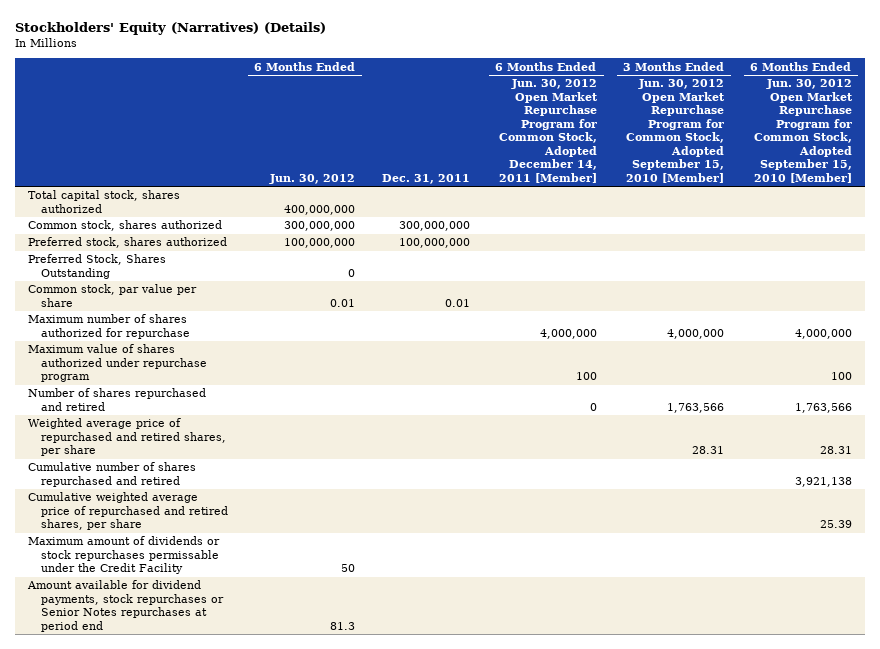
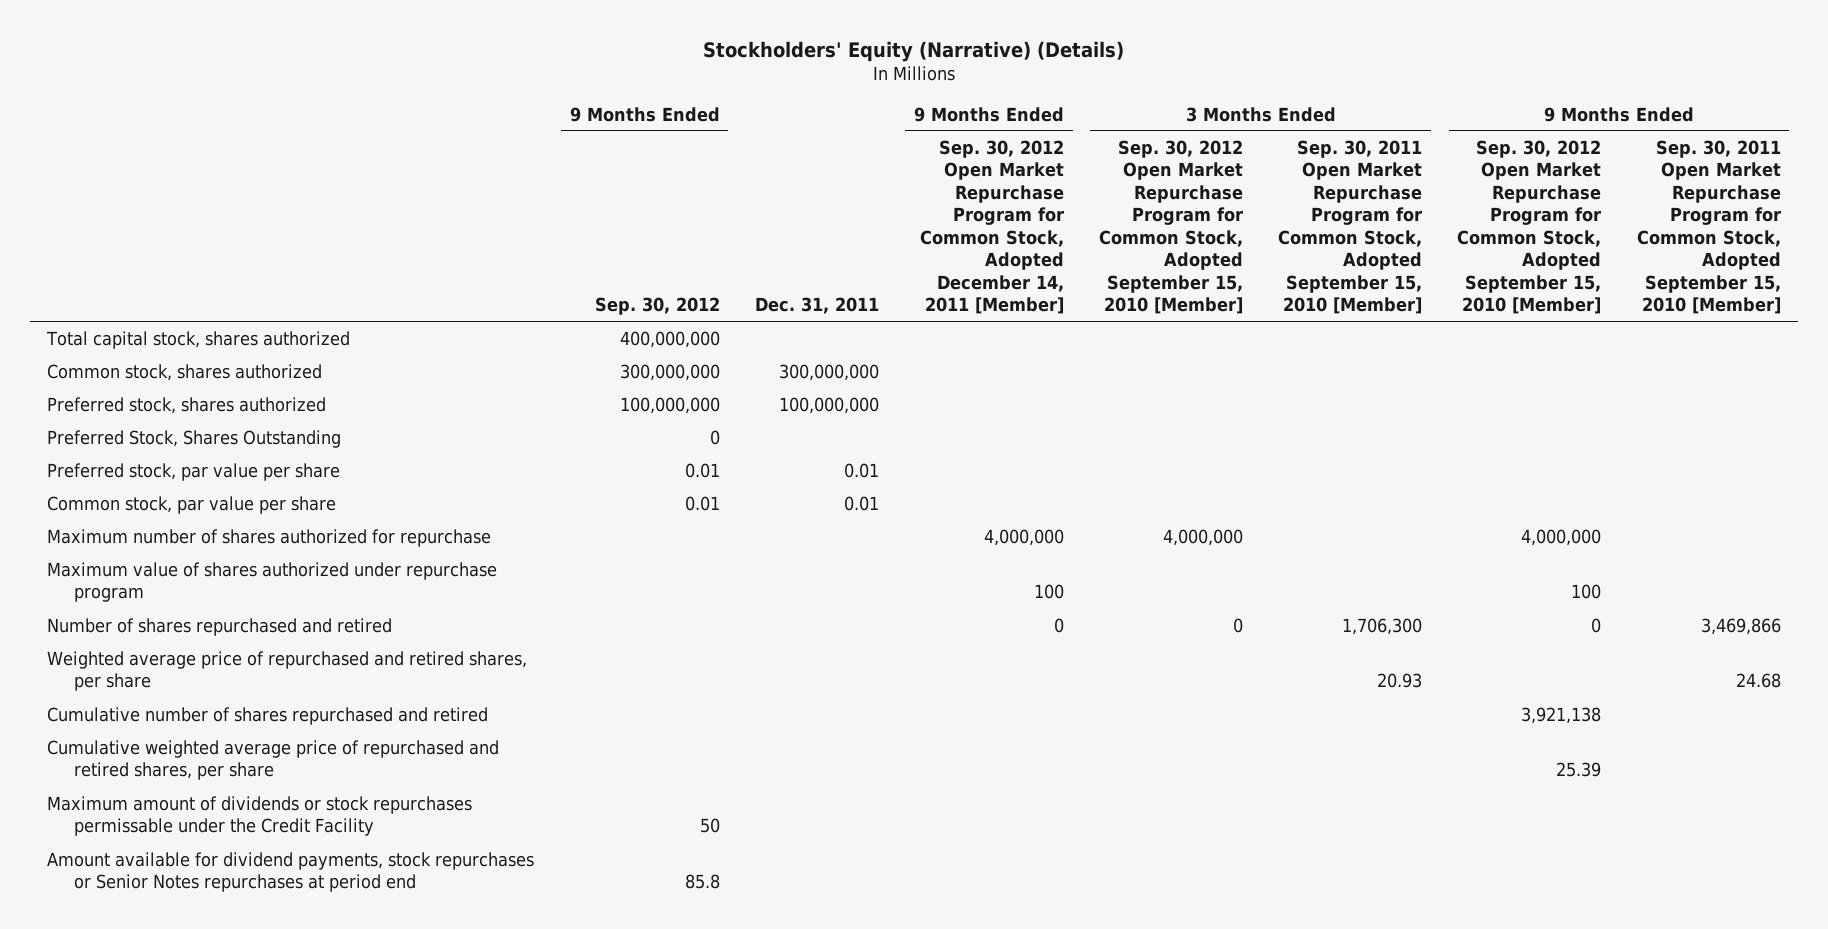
- Stockholders' Equity (Narratives) (Details)
+ Stockholders' Equity (Narrative) (Details)
- | 6 Months Ended Jun. 30, 2012 | Dec. 31, 2011 | 6 Months Ended Jun. 30, 2012 Open Market Repurchase Program for Common Stock, Adopted December 14, 2011 [Member] | 3 Months Ended Jun. 30, 2012 Open Market Repurchase Program for Common Stock, Adopted September 15, 2010 [Member] | 6 Months Ended Jun. 30, 2012 Open Market Repurchase Program for Common Stock, Adopted September 15, 2010 [Member]
+ | 9 Months Ended Sep. 30, 2012 | Dec. 31, 2011 | 9 Months Ended Sep. 30, 2012 Open Market Repurchase Program for Common Stock, Adopted December 14, 2011 [Member] | 3 Months Ended Sep. 30, 2012 Open Market Repurchase Program for Common Stock, Adopted September 15, 2010 [Member] | 3 Months Ended Sep. 30, 2011 Open Market Repurchase Program for Common Stock, Adopted September 15, 2010 [Member] | 9 Months Ended Sep. 30, 2012 Open Market Repurchase Program for Common Stock, Adopted September 15, 2010 [Member] | 9 Months Ended Sep. 30, 2011 Open Market Repurchase Program for Common Stock, Adopted September 15, 2010 [Member]
+ Preferred stock, par value per share | 0.01 | 0.01 | | | | |

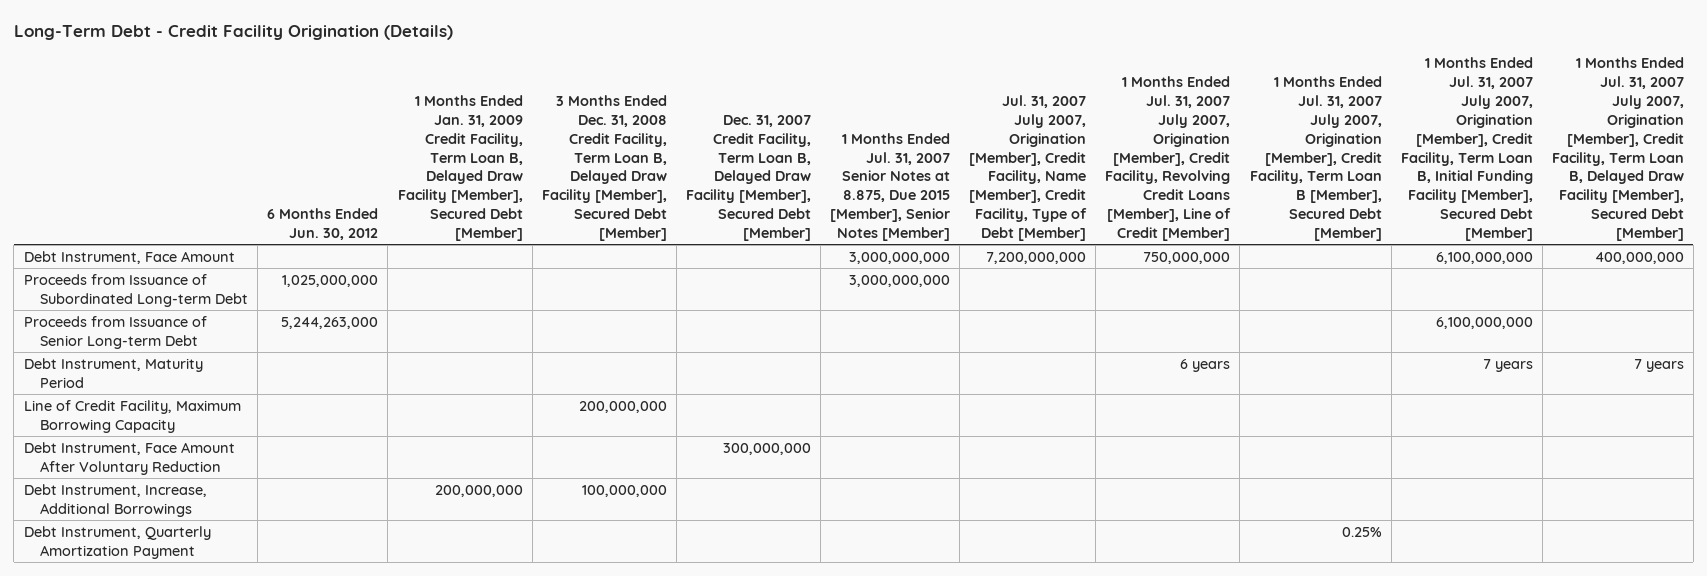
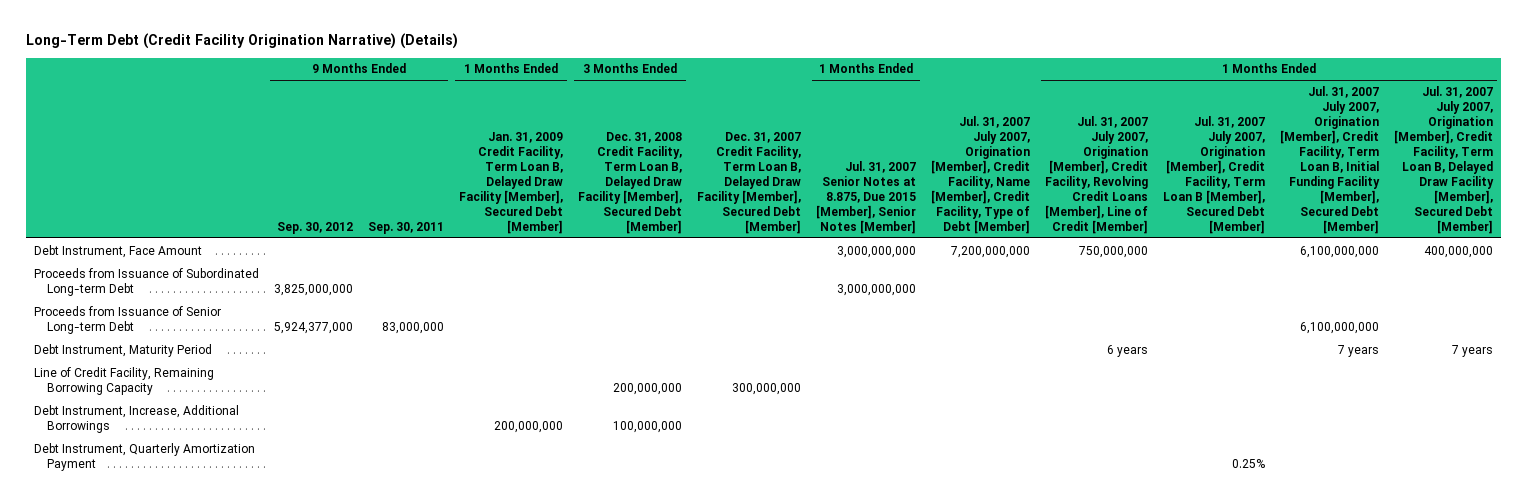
- Long-Term Debt - Credit Facility Origination (Details)
+ Long-Term Debt (Credit Facility Origination Narrative) (Details)
- | 6 Months Ended Jun. 30, 2012 | 1 Months Ended Jan. 31, 2009 Credit Facility, Term Loan B, Delayed Draw Facility [Member], Secured Debt [Member] | 3 Months Ended Dec. 31, 2008 Credit Facility, Term Loan B, Delayed Draw Facility [Member], Secured Debt [Member] | Dec. 31, 2007 Credit Facility, Term Loan B, Delayed Draw Facility [Member], Secured Debt [Member] | 1 Months Ended Jul. 31, 2007 Senior Notes at 8.875, Due 2015 [Member], Senior Notes [Member] | Jul. 31, 2007 July 2007, Origination [Member], Credit Facility, Name [Member], Credit Facility, Type of Debt [Member] | 1 Months Ended Jul. 31, 2007 July 2007, Origination [Member], Credit Facility, Revolving Credit Loans [Member], Line of Credit [Member] | 1 Months Ended Jul. 31, 2007 July 2007, Origination [Member], Credit Facility, Term Loan B [Member], Secured Debt [Member] | 1 Months Ended Jul. 31, 2007 July 2007, Origination [Member], Credit Facility, Term Loan B, Initial Funding Facility [Member], Secured Debt [Member] | 1 Months Ended Jul. 31, 2007 July 2007, Origination [Member], Credit Facility, Term Loan B, Delayed Draw Facility [Member], Secured Debt [Member]
+ | 9 Months Ended Sep. 30, 2012 | 9 Months Ended Sep. 30, 2011 | 1 Months Ended Jan. 31, 2009 Credit Facility, Term Loan B, Delayed Draw Facility [Member], Secured Debt [Member] | 3 Months Ended Dec. 31, 2008 Credit Facility, Term Loan B, Delayed Draw Facility [Member], Secured Debt [Member] | Dec. 31, 2007 Credit Facility, Term Loan B, Delayed Draw Facility [Member], Secured Debt [Member] | 1 Months Ended Jul. 31, 2007 Senior Notes at 8.875, Due 2015 [Member], Senior Notes [Member] | Jul. 31, 2007 July 2007, Origination [Member], Credit Facility, Name [Member], Credit Facility, Type of Debt [Member] | 1 Months Ended Jul. 31, 2007 July 2007, Origination [Member], Credit Facility, Revolving Credit Loans [Member], Line of Credit [Member] | 1 Months Ended Jul. 31, 2007 July 2007, Origination [Member], Credit Facility, Term Loan B [Member], Secured Debt [Member] | 1 Months Ended Jul. 31, 2007 July 2007, Origination [Member], Credit Facility, Term Loan B, Initial Funding Facility [Member], Secured Debt [Member] | 1 Months Ended Jul. 31, 2007 July 2007, Origination [Member], Credit Facility, Term Loan B, Delayed Draw Facility [Member], Secured Debt [Member]
- Line of Credit Facility, Maximum Borrowing Capacity | | | 200,000,000 | | | | | | |
- Debt Instrument, Face Amount After Voluntary Reduction | | | | 300,000,000 | | | | | |
+ Line of Credit Facility, Remaining Borrowing Capacity | | | | 200,000,000 | 300,000,000 | | | | | |

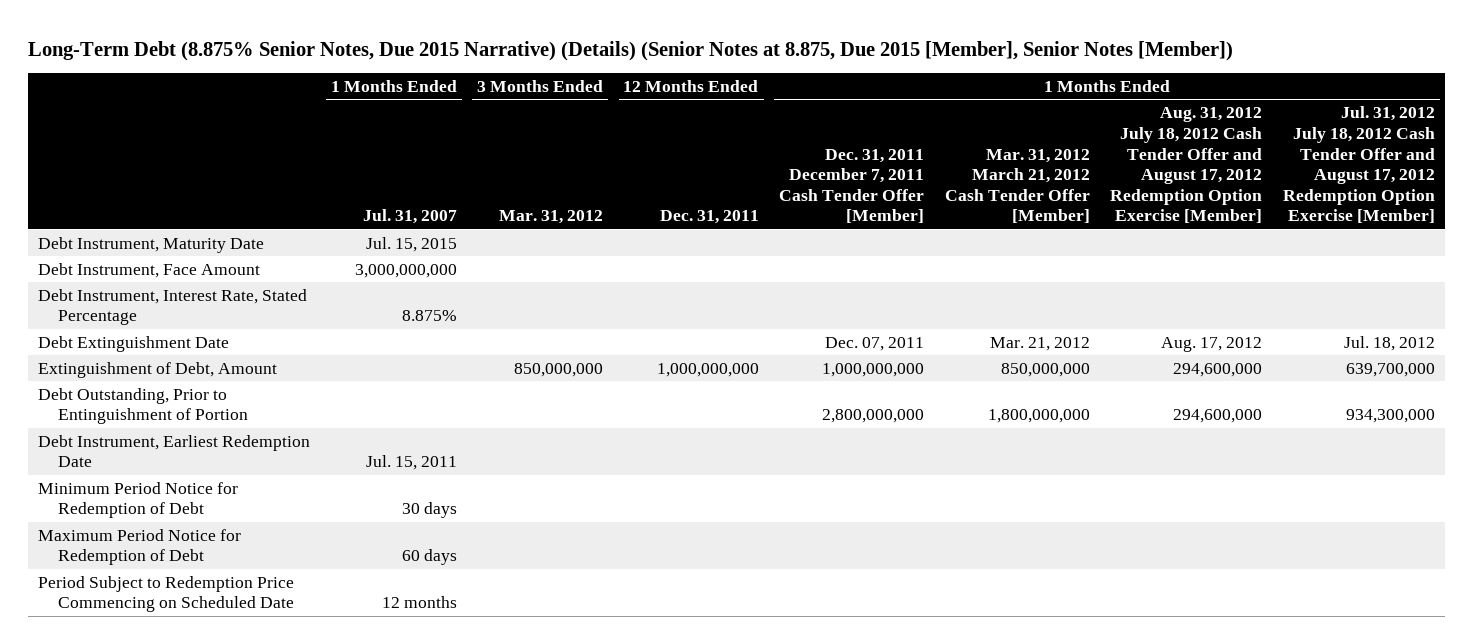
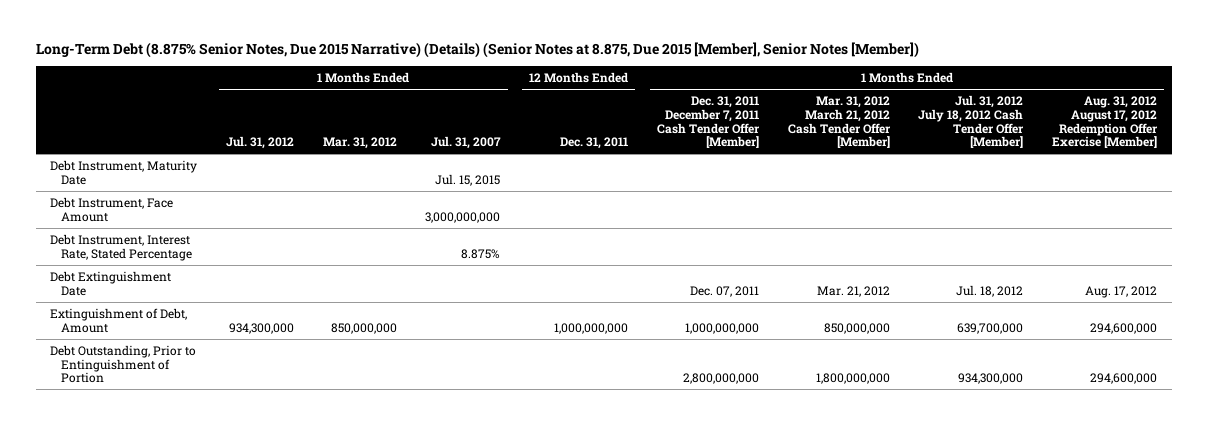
- | 1 Months Ended Jul. 31, 2007 | 3 Months Ended Mar. 31, 2012 | 12 Months Ended Dec. 31, 2011 | 1 Months Ended Dec. 31, 2011 December 7, 2011 Cash Tender Offer [Member] | 1 Months Ended Mar. 31, 2012 March 21, 2012 Cash Tender Offer [Member] | 1 Months Ended Aug. 31, 2012 July 18, 2012 Cash Tender Offer and August 17, 2012 Redemption Option Exercise [Member] | 1 Months Ended Jul. 31, 2012 July 18, 2012 Cash Tender Offer and August 17, 2012 Redemption Option Exercise [Member]
+ | 1 Months Ended Jul. 31, 2012 | 1 Months Ended Mar. 31, 2012 | 1 Months Ended Jul. 31, 2007 | 12 Months Ended Dec. 31, 2011 | 1 Months Ended Dec. 31, 2011 December 7, 2011 Cash Tender Offer [Member] | 1 Months Ended Mar. 31, 2012 March 21, 2012 Cash Tender Offer [Member] | 1 Months Ended Jul. 31, 2012 July 18, 2012 Cash Tender Offer [Member] | 1 Months Ended Aug. 31, 2012 August 17, 2012 Redemption Offer Exercise [Member]
- Debt Instrument, Earliest Redemption Date | Jul. 15, 2011 | | | | | |
- Minimum Period Notice for Redemption of Debt | 30 days | | | | | |
- Maximum Period Notice for Redemption of Debt | 60 days | | | | | |
- Period Subject to Redemption Price Commencing on Scheduled Date | 12 months | | | | | |

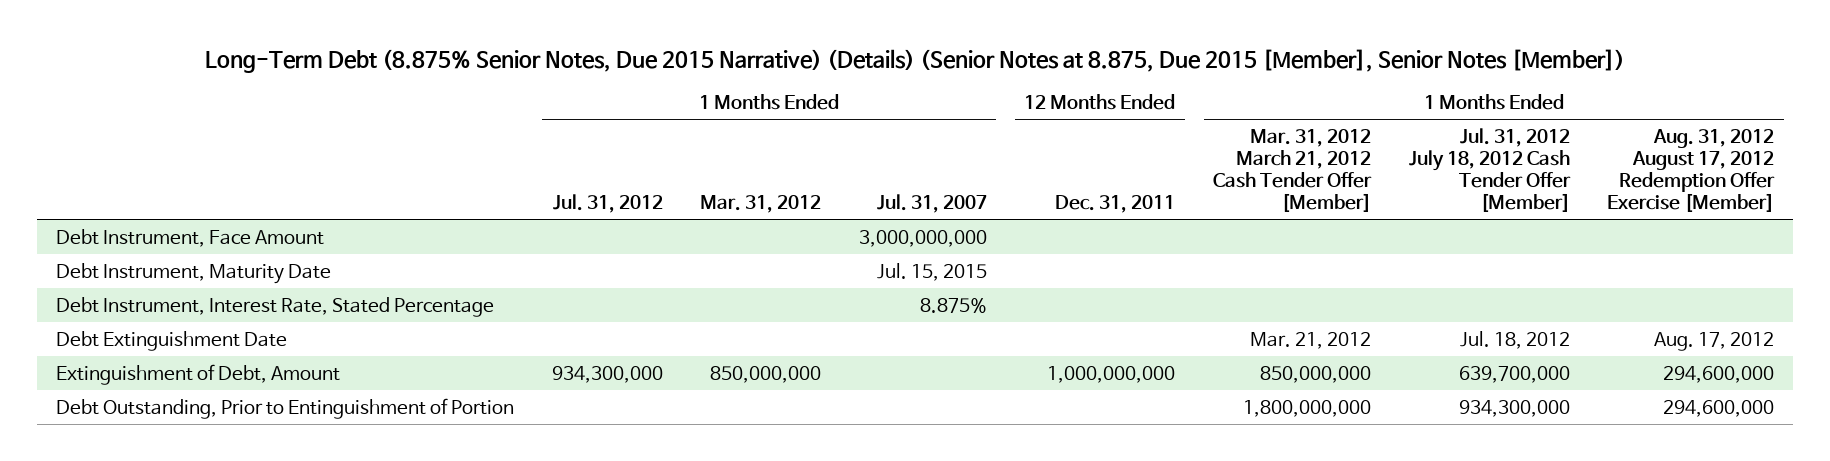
- | 1 Months Ended Jul. 31, 2012 | 1 Months Ended Mar. 31, 2012 | 1 Months Ended Jul. 31, 2007 | 12 Months Ended Dec. 31, 2011 | 1 Months Ended Dec. 31, 2011 December 7, 2011 Cash Tender Offer [Member] | 1 Months Ended Mar. 31, 2012 March 21, 2012 Cash Tender Offer [Member] | 1 Months Ended Jul. 31, 2012 July 18, 2012 Cash Tender Offer [Member] | 1 Months Ended Aug. 31, 2012 August 17, 2012 Redemption Offer Exercise [Member]
+ | 1 Months Ended Jul. 31, 2012 | 1 Months Ended Mar. 31, 2012 | 1 Months Ended Jul. 31, 2007 | 12 Months Ended Dec. 31, 2011 | 1 Months Ended Mar. 31, 2012 March 21, 2012 Cash Tender Offer [Member] | 1 Months Ended Jul. 31, 2012 July 18, 2012 Cash Tender Offer [Member] | 1 Months Ended Aug. 31, 2012 August 17, 2012 Redemption Offer Exercise [Member]
moved down: Debt Instrument, Maturity Date | | | Jul. 15, 2015 | | | |

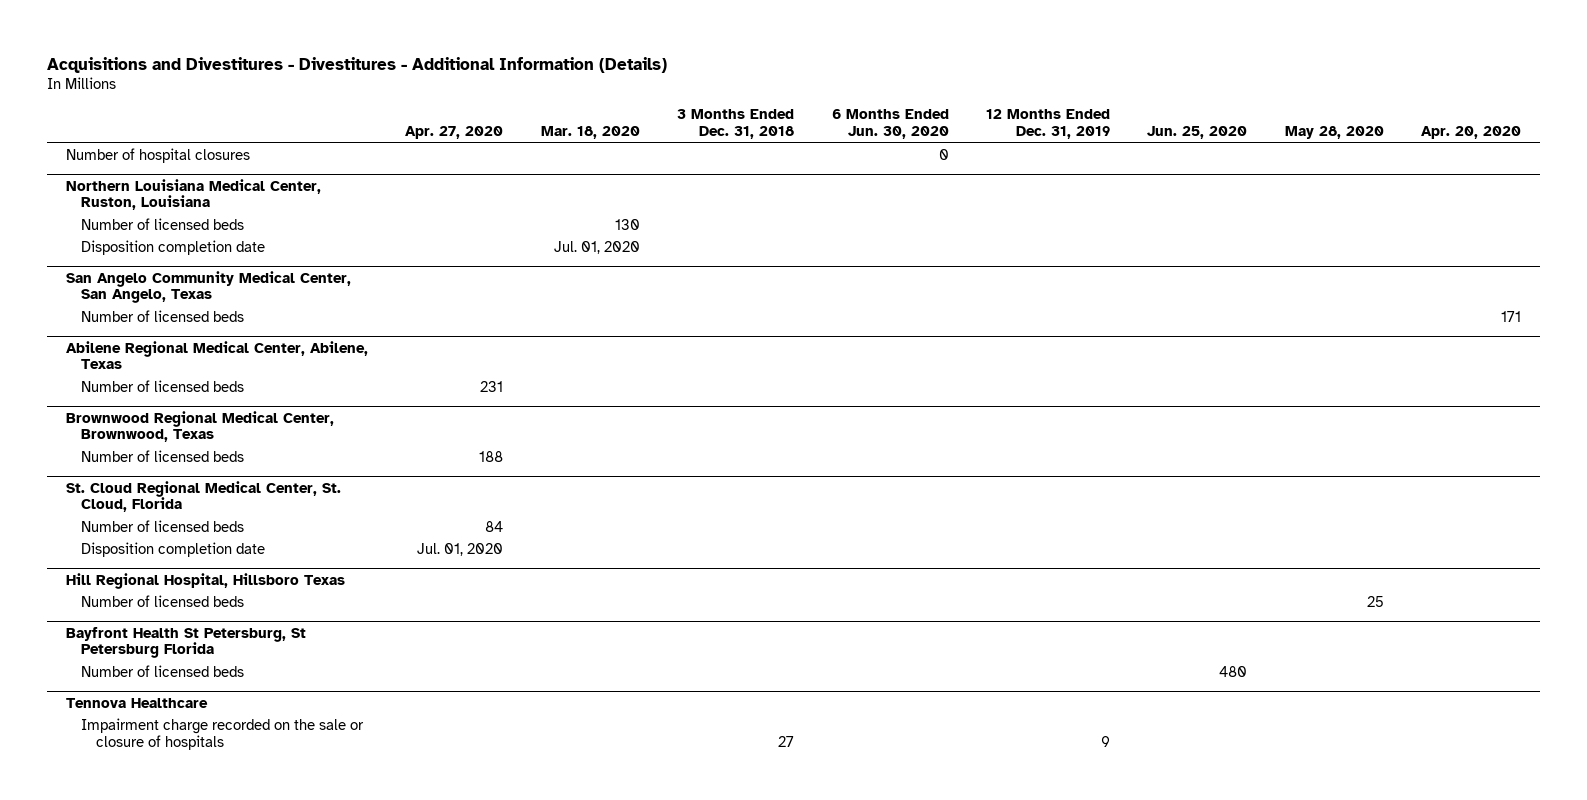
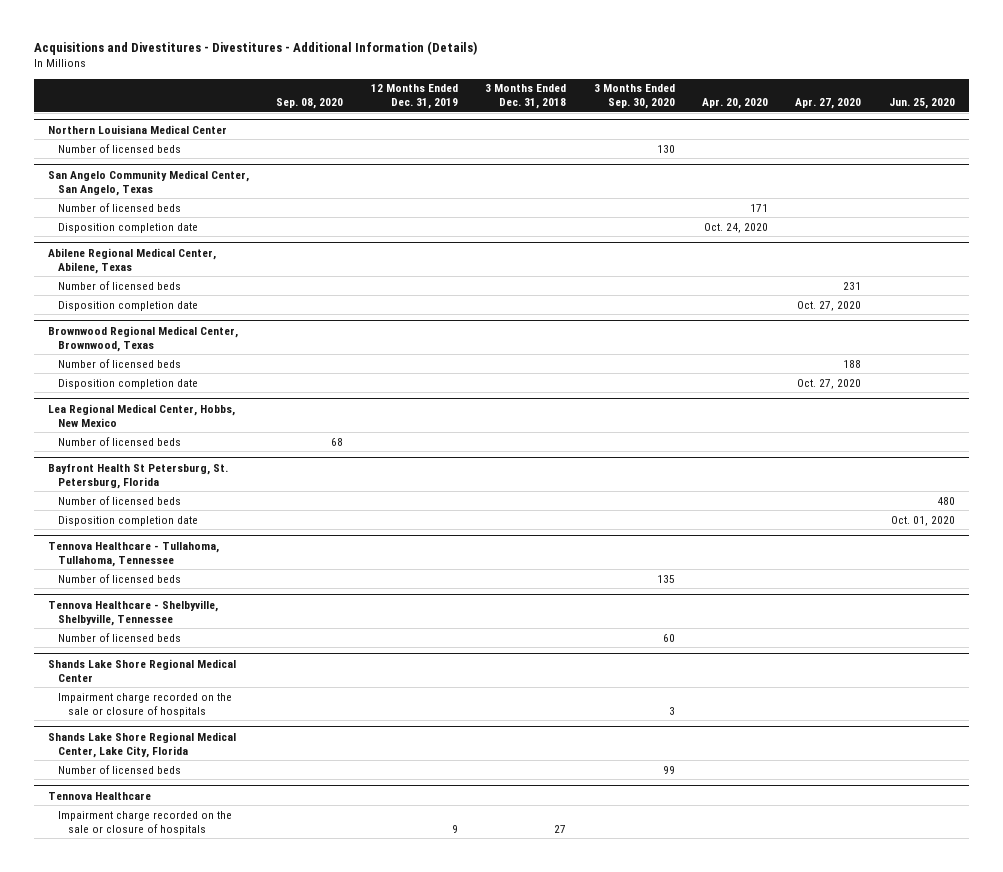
- | Apr. 27, 2020 | Mar. 18, 2020 | 3 Months Ended Dec. 31, 2018 | 6 Months Ended Jun. 30, 2020 | 12 Months Ended Dec. 31, 2019 | Jun. 25, 2020 | May 28, 2020 | Apr. 20, 2020
+ | Sep. 08, 2020 | 12 Months Ended Dec. 31, 2019 | 3 Months Ended Dec. 31, 2018 | 3 Months Ended Sep. 30, 2020 | Apr. 20, 2020 | Apr. 27, 2020 | Jun. 25, 2020
- Number of hospital closures | | | | 0 | | | |
- Northern Louisiana Medical Center, Ruston, Louisiana
+ Northern Louisiana Medical Center
- Disposition completion date | | Jul. 01, 2020 | | | | | |
@ San Angelo Community Medical Center, San Angelo, Texas
+ Disposition completion date | | | | | Oct. 24, 2020 | |
@ Abilene Regional Medical Center, Abilene, Texas
+ Disposition completion date | | | | | | Oct. 27, 2020 |
- St. Cloud Regional Medical Center, St. Cloud, Florida
- Number of licensed beds | 84 | | | | | | |
- Disposition completion date | Jul. 01, 2020 | | | | | | |
- Hill Regional Hospital, Hillsboro Texas
- Number of licensed beds | | | | | | | 25 |
- Bayfront Health St Petersburg, St Petersburg Florida
@ Brownwood Regional Medical Center, Brownwood, Texas
+ Disposition completion date | | | | | | Oct. 27, 2020 |
+ Lea Regional Medical Center, Hobbs, New Mexico
+ Number of licensed beds | 68 | | | | | |
+ Bayfront Health St Petersburg, St. Petersburg, Florida
+ Disposition completion date | | | | | | | Oct. 01, 2020
+ Tennova Healthcare - Tullahoma, Tullahoma, Tennessee
+ Number of licensed beds | | | | 135 | | |
+ Tennova Healthcare - Shelbyville, Shelbyville, Tennessee
+ Number of licensed beds | | | | 60 | | |
+ Shands Lake Shore Regional Medical Center
+ Impairment charge recorded on the sale or closure of hospitals | | | | 3 | | |
+ Shands Lake Shore Regional Medical Center, Lake City, Florida
+ Number of licensed beds | | | | 99 | | |

